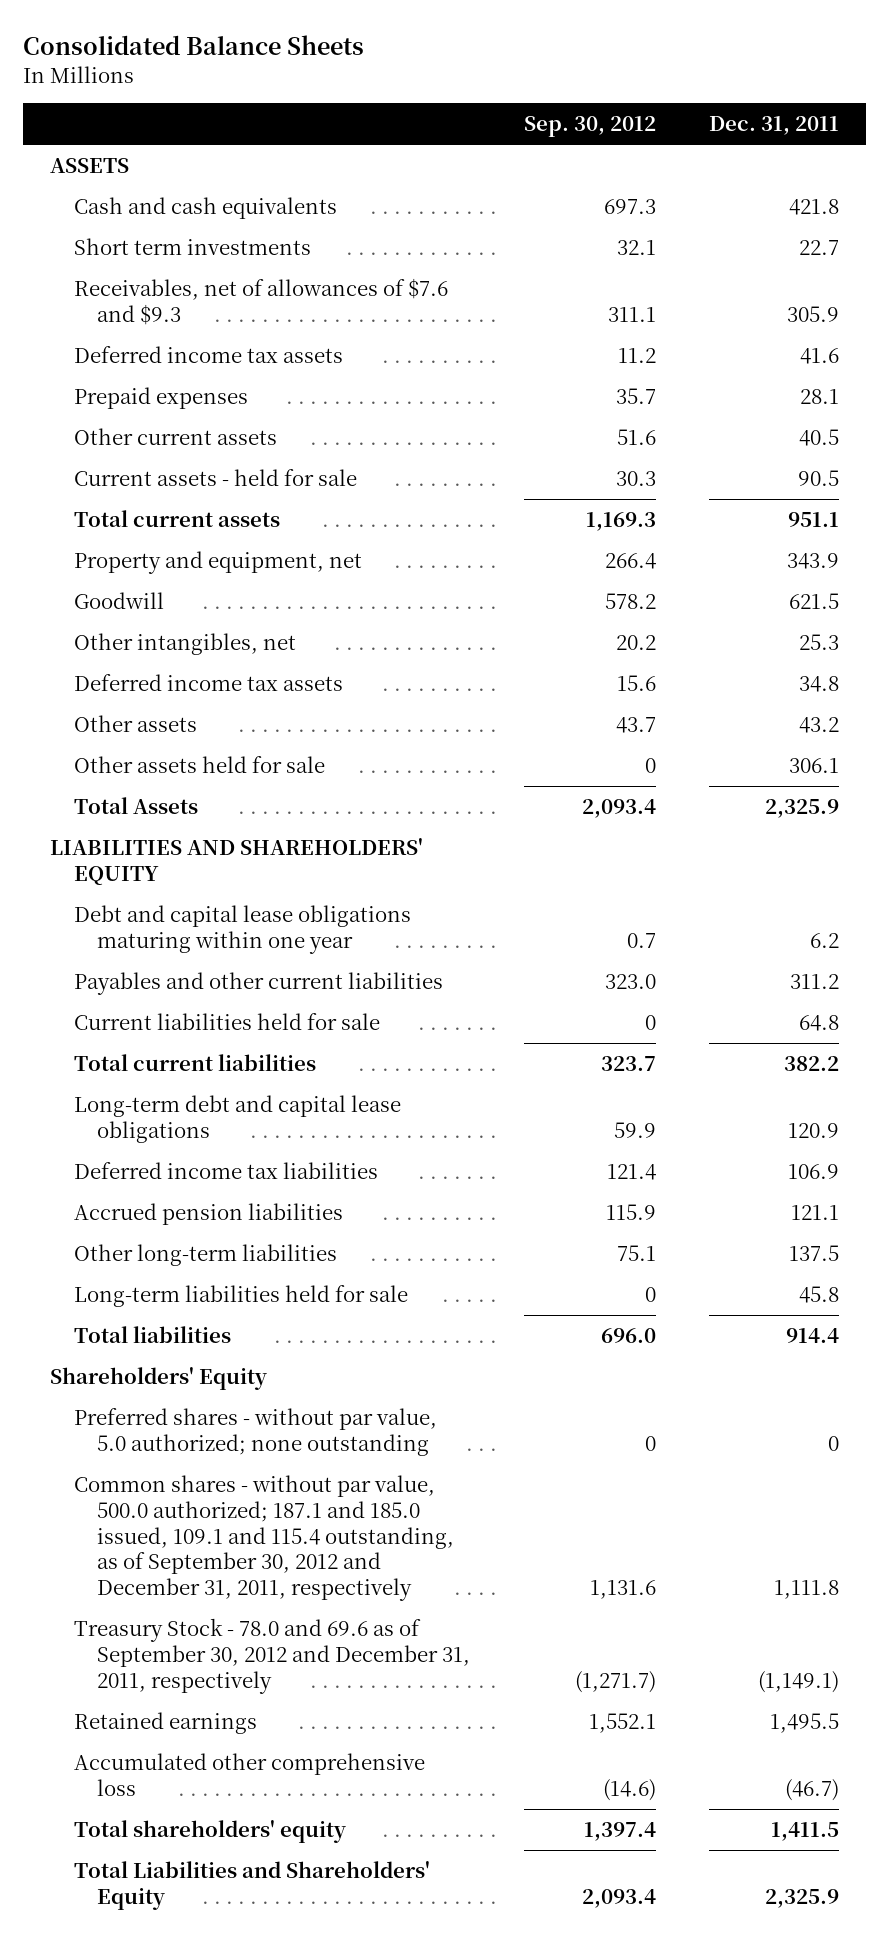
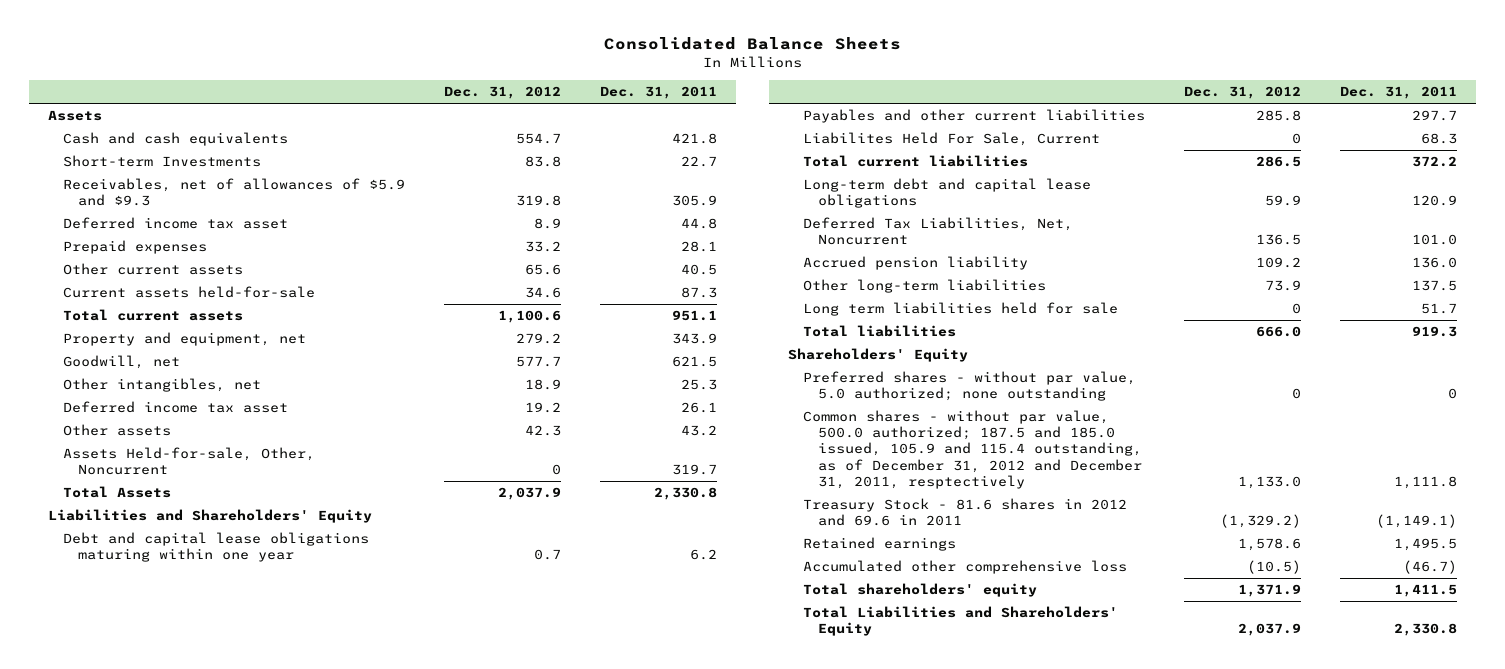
- | Sep. 30, 2012 | Dec. 31, 2011
+ | Dec. 31, 2012 | Dec. 31, 2011
- ASSETS
+ Assets
- Short term investments | 32.1 | 22.7
- Receivables, net of allowances of $7.6 and $9.3 | 311.1 | 305.9
- Deferred income tax assets | 11.2 | 41.6
+ Short-term Investments | 83.8 | 22.7
+ Receivables, net of allowances of $5.9 and $9.3 | 319.8 | 305.9
+ Deferred income tax asset | 8.9 | 44.8
- Current assets - held for sale | 30.3 | 90.5
+ Current assets held-for-sale | 34.6 | 87.3
- Goodwill | 578.2 | 621.5
+ Goodwill, net | 577.7 | 621.5
- Deferred income tax assets | 15.6 | 34.8
+ Deferred income tax asset | 19.2 | 26.1
- Other assets held for sale | 0 | 306.1
- Total Assets | 2,093.4 | 2,325.9
- LIABILITIES AND SHAREHOLDERS' EQUITY
+ Assets Held-for-sale, Other, Noncurrent | 0 | 319.7
+ Total Assets | 2,037.9 | 2,330.8
+ Liabilities and Shareholders' Equity
- Payables and other current liabilities | 323.0 | 311.2
- Current liabilities held for sale | 0 | 64.8
- Total current liabilities | 323.7 | 382.2
+ Payables and other current liabilities | 285.8 | 297.7
+ Liabilites Held For Sale, Current | 0 | 68.3
+ Total current liabilities | 286.5 | 372.2
- Deferred income tax liabilities | 121.4 | 106.9
- Accrued pension liabilities | 115.9 | 121.1
+ Deferred Tax Liabilities, Net, Noncurrent | 136.5 | 101.0
+ Accrued pension liability | 109.2 | 136.0
- Long-term liabilities held for sale | 0 | 45.8
- Total liabilities | 696.0 | 914.4
+ Long term liabilities held for sale | 0 | 51.7
+ Total liabilities | 666.0 | 919.3
- Common shares - without par value, 500.0 authorized; 187.1 and 185.0 issued, 109.1 and 115.4 outstanding, as of September 30, 2012 and December 31, 2011, respectively | 1,131.6 | 1,111.8
- Treasury Stock - 78.0 and 69.6 as of September 30, 2012 and December 31, 2011, respectively | (1,271.7) | (1,149.1)
+ Common shares - without par value, 500.0 authorized; 187.5 and 185.0 issued, 105.9 and 115.4 outstanding, as of December 31, 2012 and December 31, 2011, resptectively | 1,133.0 | 1,111.8
+ Treasury Stock - 81.6 shares in 2012 and 69.6 in 2011 | (1,329.2) | (1,149.1)
- Total Liabilities and Shareholders' Equity | 2,093.4 | 2,325.9
+ Total Liabilities and Shareholders' Equity | 2,037.9 | 2,330.8

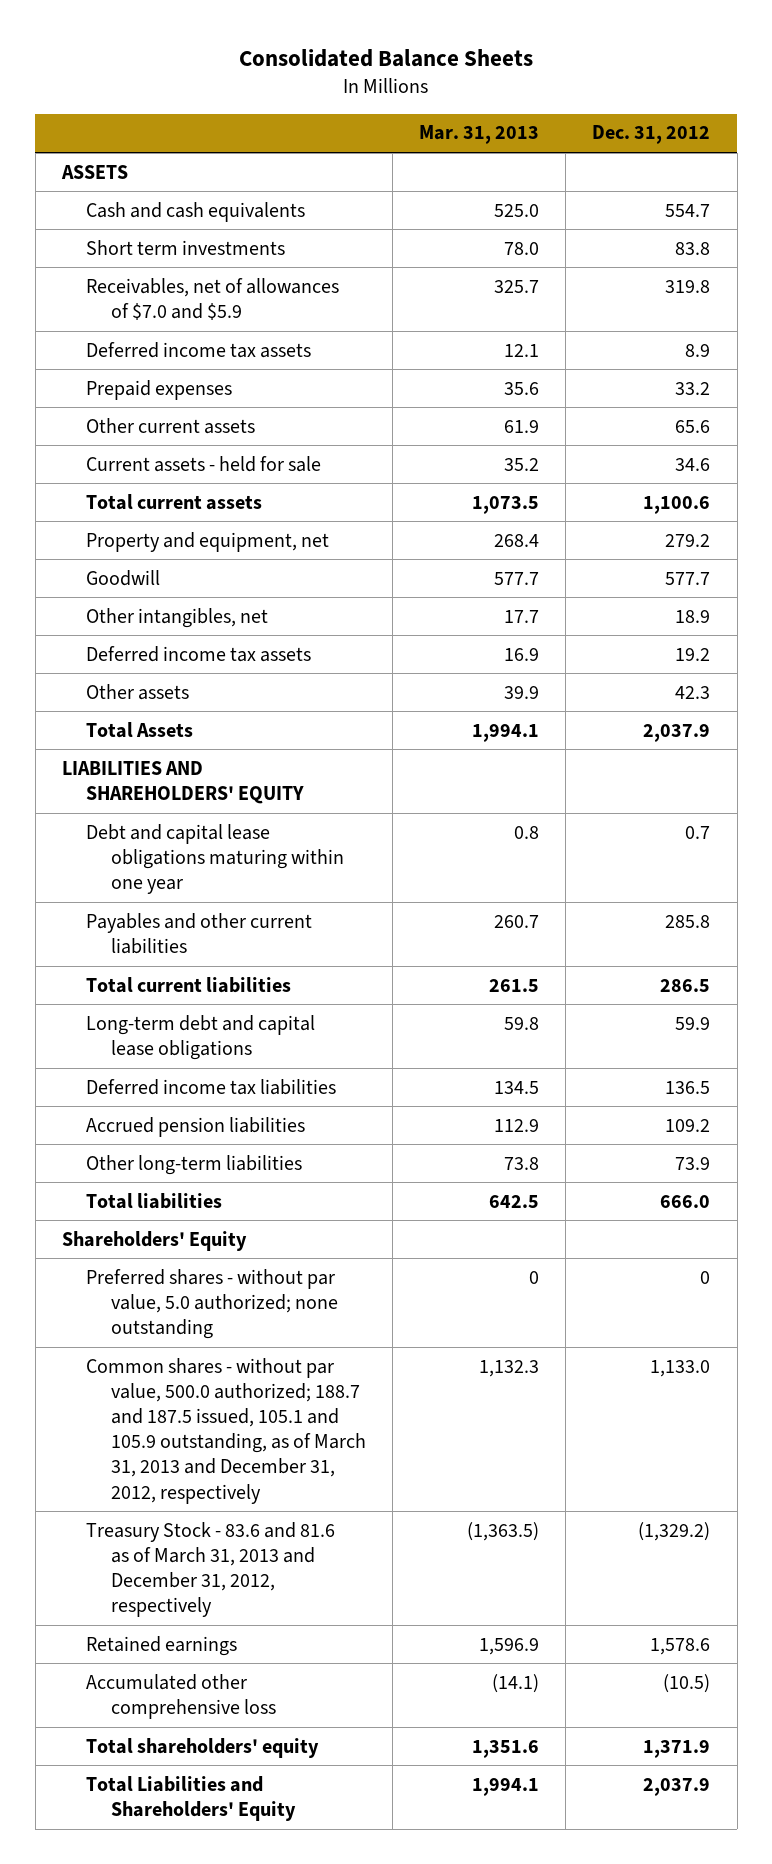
- | Dec. 31, 2012 | Dec. 31, 2011
+ | Mar. 31, 2013 | Dec. 31, 2012
- Assets
+ ASSETS
- Short-term Investments | 83.8 | 22.7
- Receivables, net of allowances of $5.9 and $9.3 | 319.8 | 305.9
- Deferred income tax asset | 8.9 | 44.8
+ Short term investments | 78.0 | 83.8
+ Receivables, net of allowances of $7.0 and $5.9 | 325.7 | 319.8
+ Deferred income tax assets | 12.1 | 8.9
- Current assets held-for-sale | 34.6 | 87.3
+ Current assets - held for sale | 35.2 | 34.6
- Goodwill, net | 577.7 | 621.5
+ Goodwill | 577.7 | 577.7
- Deferred income tax asset | 19.2 | 26.1
+ Deferred income tax assets | 16.9 | 19.2
- Assets Held-for-sale, Other, Noncurrent | 0 | 319.7
- Liabilities and Shareholders' Equity
+ LIABILITIES AND SHAREHOLDERS' EQUITY
- Liabilites Held For Sale, Current | 0 | 68.3
- Deferred Tax Liabilities, Net, Noncurrent | 136.5 | 101.0
- Accrued pension liability | 109.2 | 136.0
+ Deferred income tax liabilities | 134.5 | 136.5
+ Accrued pension liabilities | 112.9 | 109.2
- Long term liabilities held for sale | 0 | 51.7
- Common shares - without par value, 500.0 authorized; 187.5 and 185.0 issued, 105.9 and 115.4 outstanding, as of December 31, 2012 and December 31, 2011, resptectively | 1,133.0 | 1,111.8
- Treasury Stock - 81.6 shares in 2012 and 69.6 in 2011 | (1,329.2) | (1,149.1)
+ Common shares - without par value, 500.0 authorized; 188.7 and 187.5 issued, 105.1 and 105.9 outstanding, as of March 31, 2013 and December 31, 2012, respectively | 1,132.3 | 1,133.0
+ Treasury Stock - 83.6 and 81.6 as of March 31, 2013 and December 31, 2012, respectively | (1,363.5) | (1,329.2)

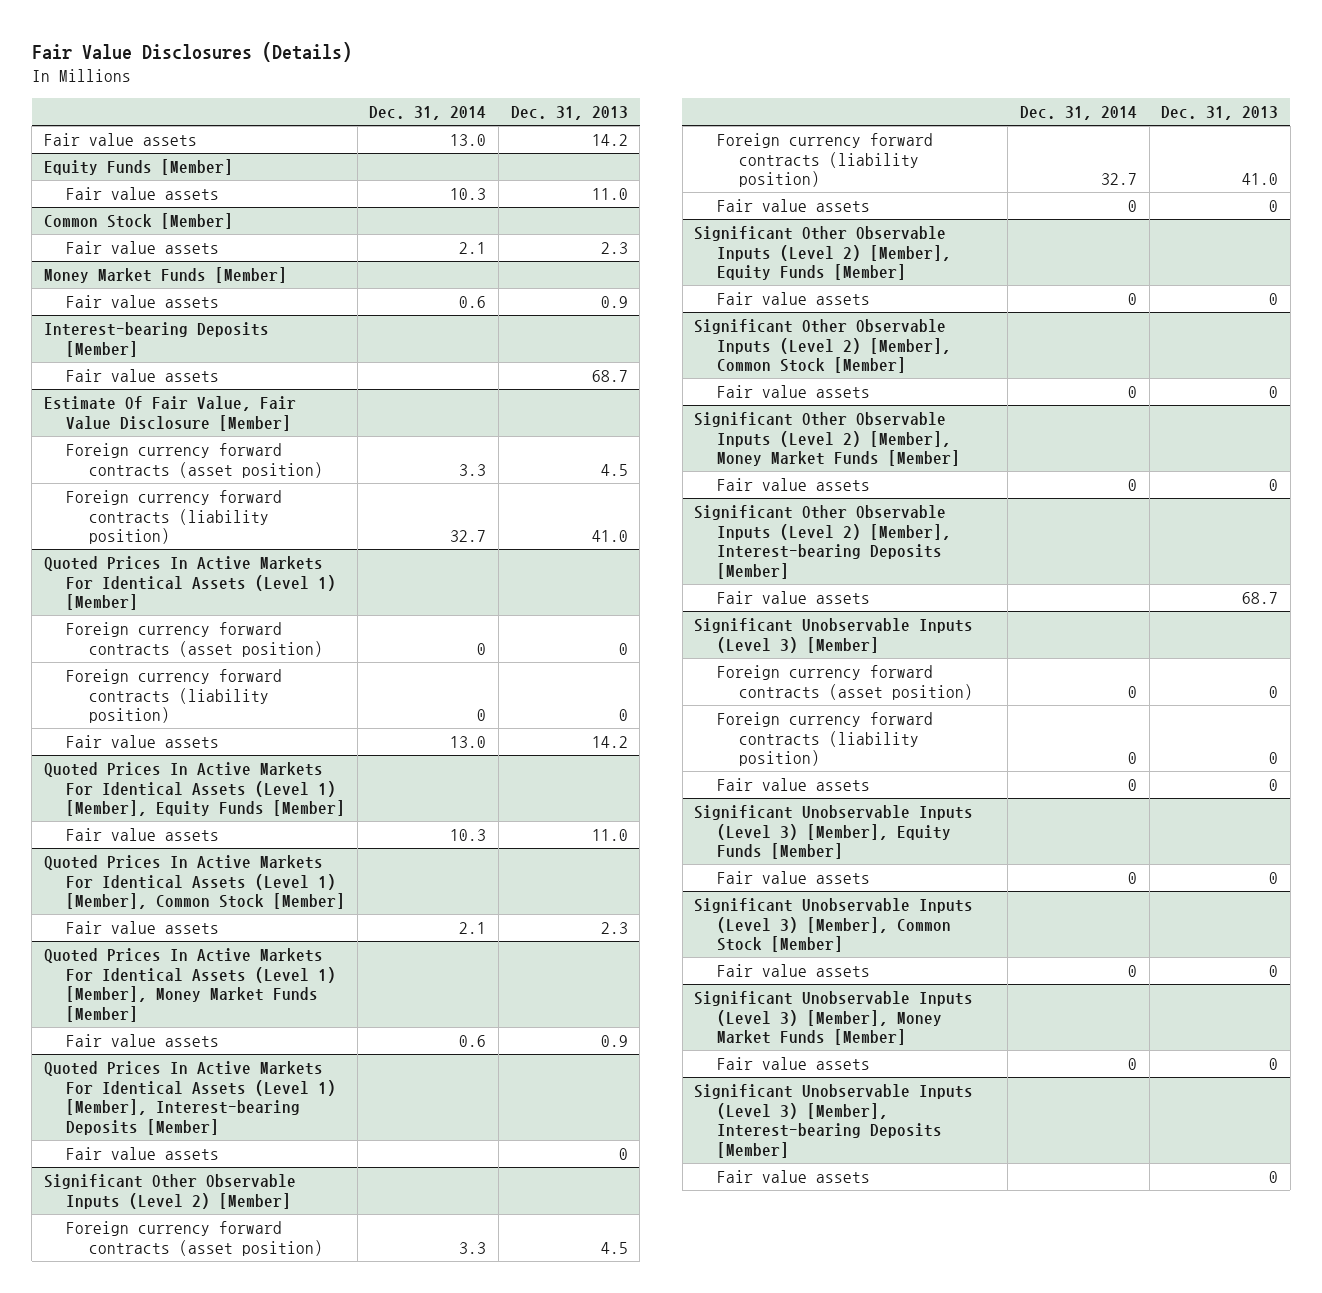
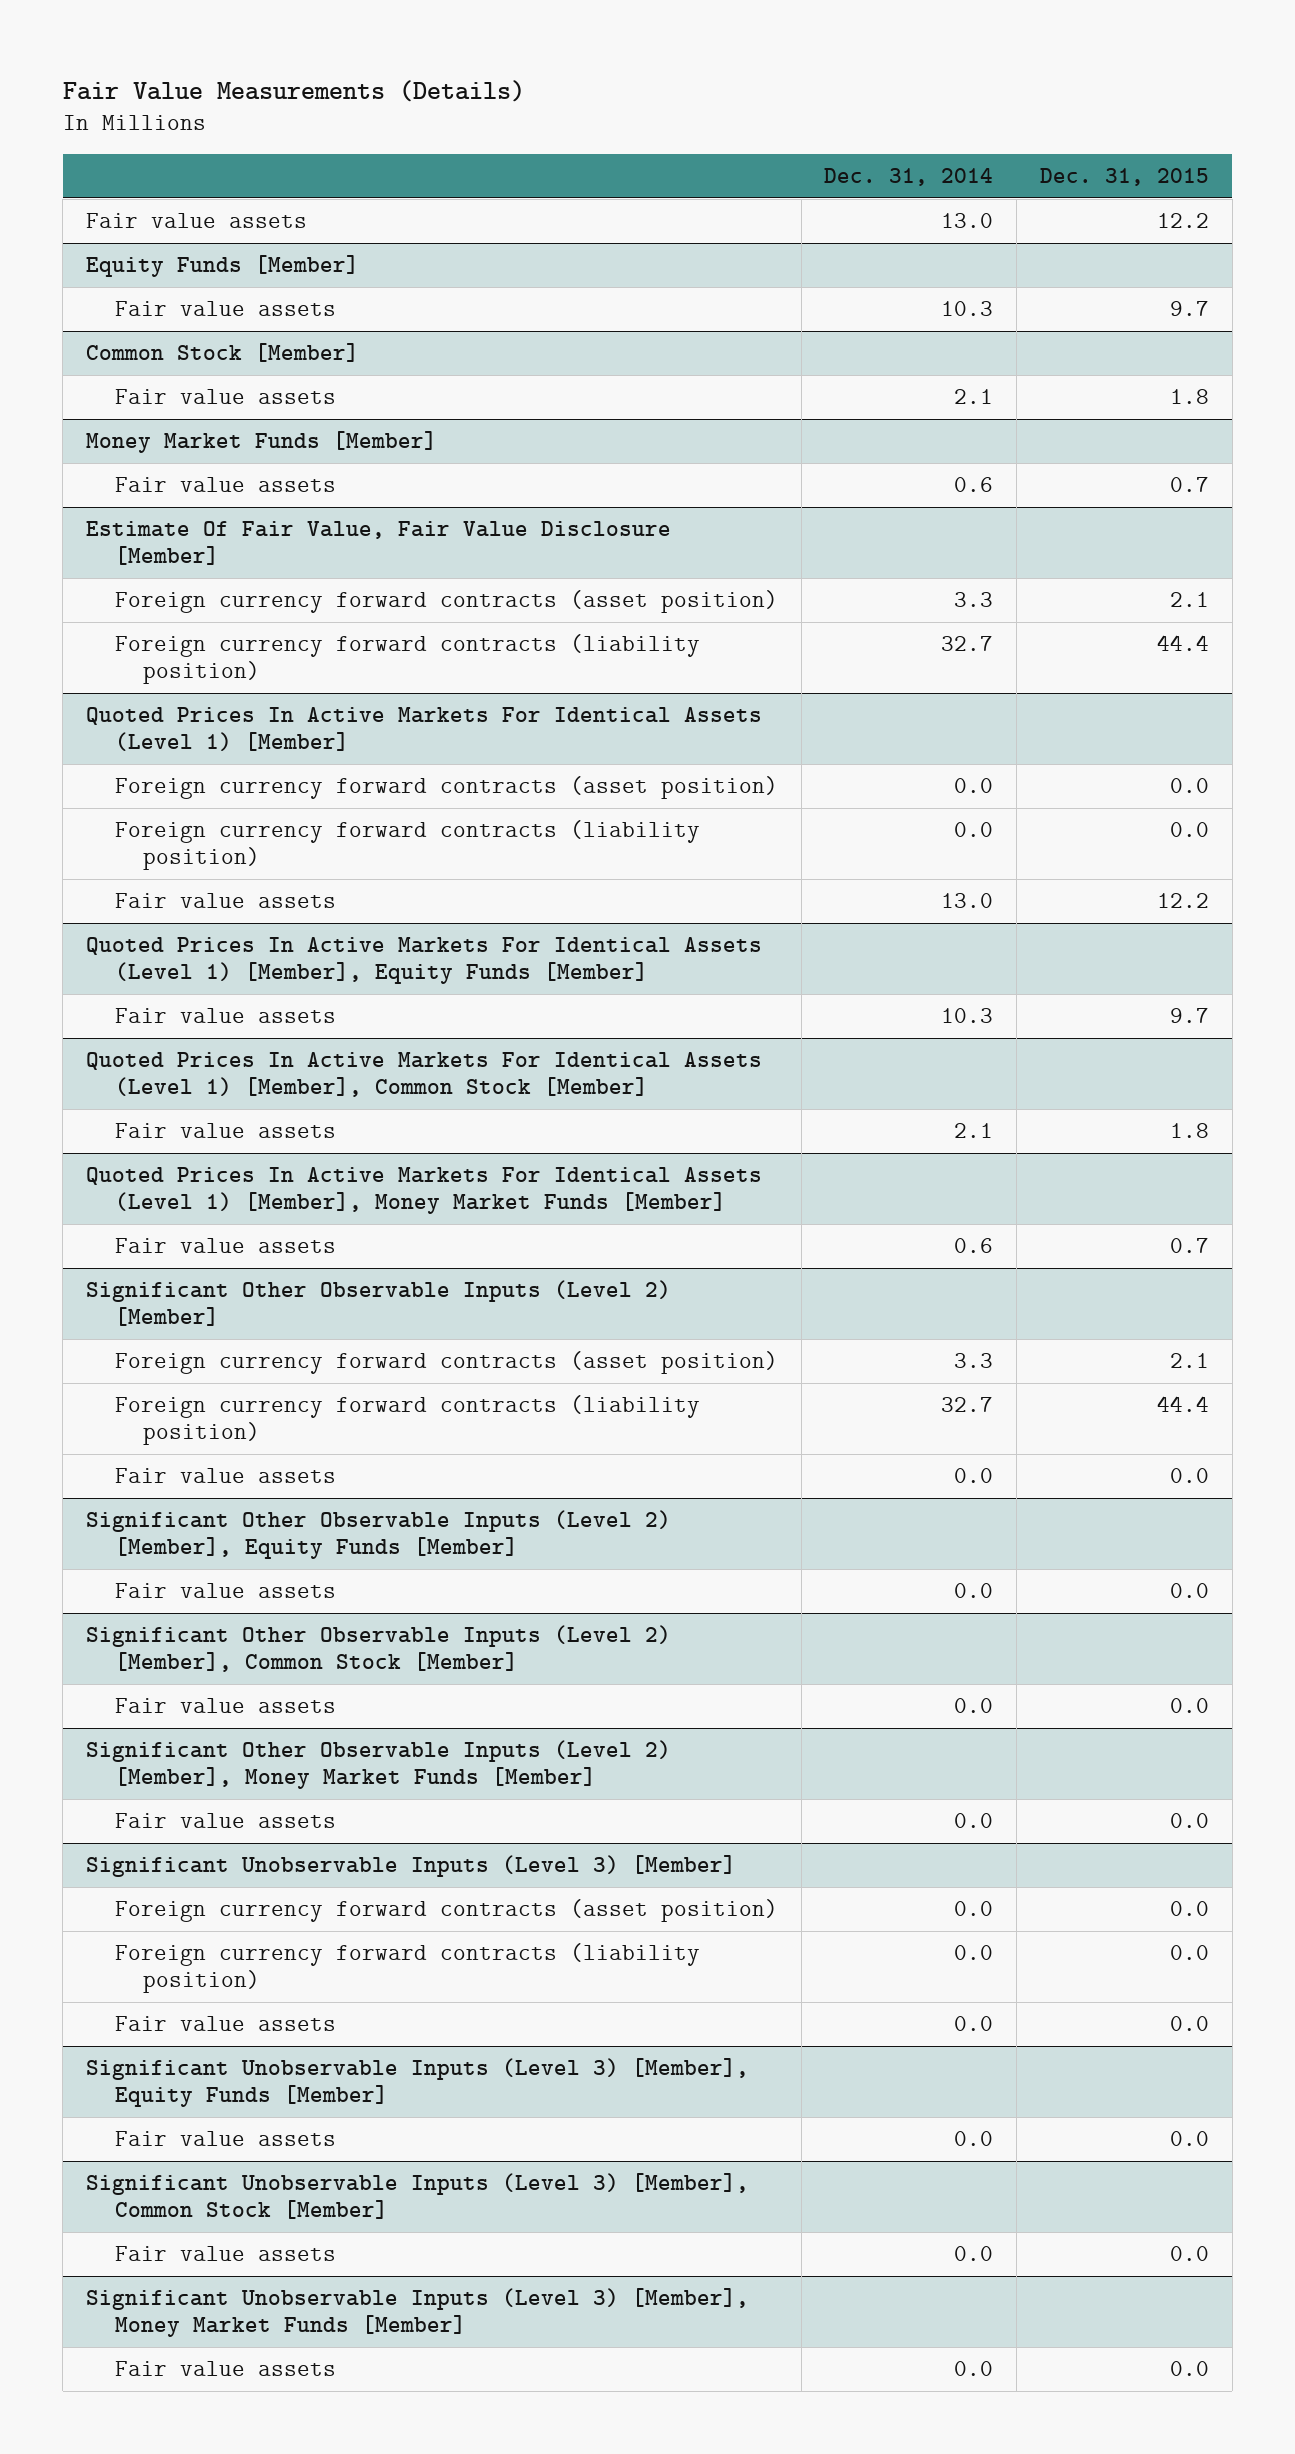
- Fair Value Disclosures (Details)
+ Fair Value Measurements (Details)
- | Dec. 31, 2014 | Dec. 31, 2013
+ | Dec. 31, 2014 | Dec. 31, 2015
- Interest-bearing Deposits [Member]
- Fair value assets | | 68.7
@ Quoted Prices In Active Markets For Identical Assets (Level 1) [Member]
- Foreign currency forward contracts (asset position) | 0 | 0
- Foreign currency forward contracts (liability position) | 0 | 0
+ Foreign currency forward contracts (asset position) | 0.0 | 0.0
+ Foreign currency forward contracts (liability position) | 0.0 | 0.0
- Quoted Prices In Active Markets For Identical Assets (Level 1) [Member], Interest-bearing Deposits [Member]
- Fair value assets | | 0
@ Significant Other Observable Inputs (Level 2) [Member]
- Fair value assets | 0 | 0
+ Fair value assets | 0.0 | 0.0
@ Significant Other Observable Inputs (Level 2) [Member], Equity Funds [Member]
- Fair value assets | 0 | 0
+ Fair value assets | 0.0 | 0.0
@ Significant Other Observable Inputs (Level 2) [Member], Common Stock [Member]
- Fair value assets | 0 | 0
+ Fair value assets | 0.0 | 0.0
@ Significant Other Observable Inputs (Level 2) [Member], Money Market Funds [Member]
- Fair value assets | 0 | 0
- Significant Other Observable Inputs (Level 2) [Member], Interest-bearing Deposits [Member]
- Fair value assets | | 68.7
@ Significant Other Observable Inputs (Level 2) [Member], Money Market Funds [Member]
+ Fair value assets | 0.0 | 0.0
@ Significant Unobservable Inputs (Level 3) [Member]
- Foreign currency forward contracts (asset position) | 0 | 0
- Foreign currency forward contracts (liability position) | 0 | 0
- Fair value assets | 0 | 0
+ Foreign currency forward contracts (asset position) | 0.0 | 0.0
+ Foreign currency forward contracts (liability position) | 0.0 | 0.0
+ Fair value assets | 0.0 | 0.0
@ Significant Unobservable Inputs (Level 3) [Member], Equity Funds [Member]
- Fair value assets | 0 | 0
+ Fair value assets | 0.0 | 0.0
@ Significant Unobservable Inputs (Level 3) [Member], Common Stock [Member]
- Fair value assets | 0 | 0
+ Fair value assets | 0.0 | 0.0
@ Significant Unobservable Inputs (Level 3) [Member], Money Market Funds [Member]
- Fair value assets | 0 | 0
- Significant Unobservable Inputs (Level 3) [Member], Interest-bearing Deposits [Member]
- Fair value assets | | 0
@ Significant Unobservable Inputs (Level 3) [Member], Money Market Funds [Member]
+ Fair value assets | 0.0 | 0.0

